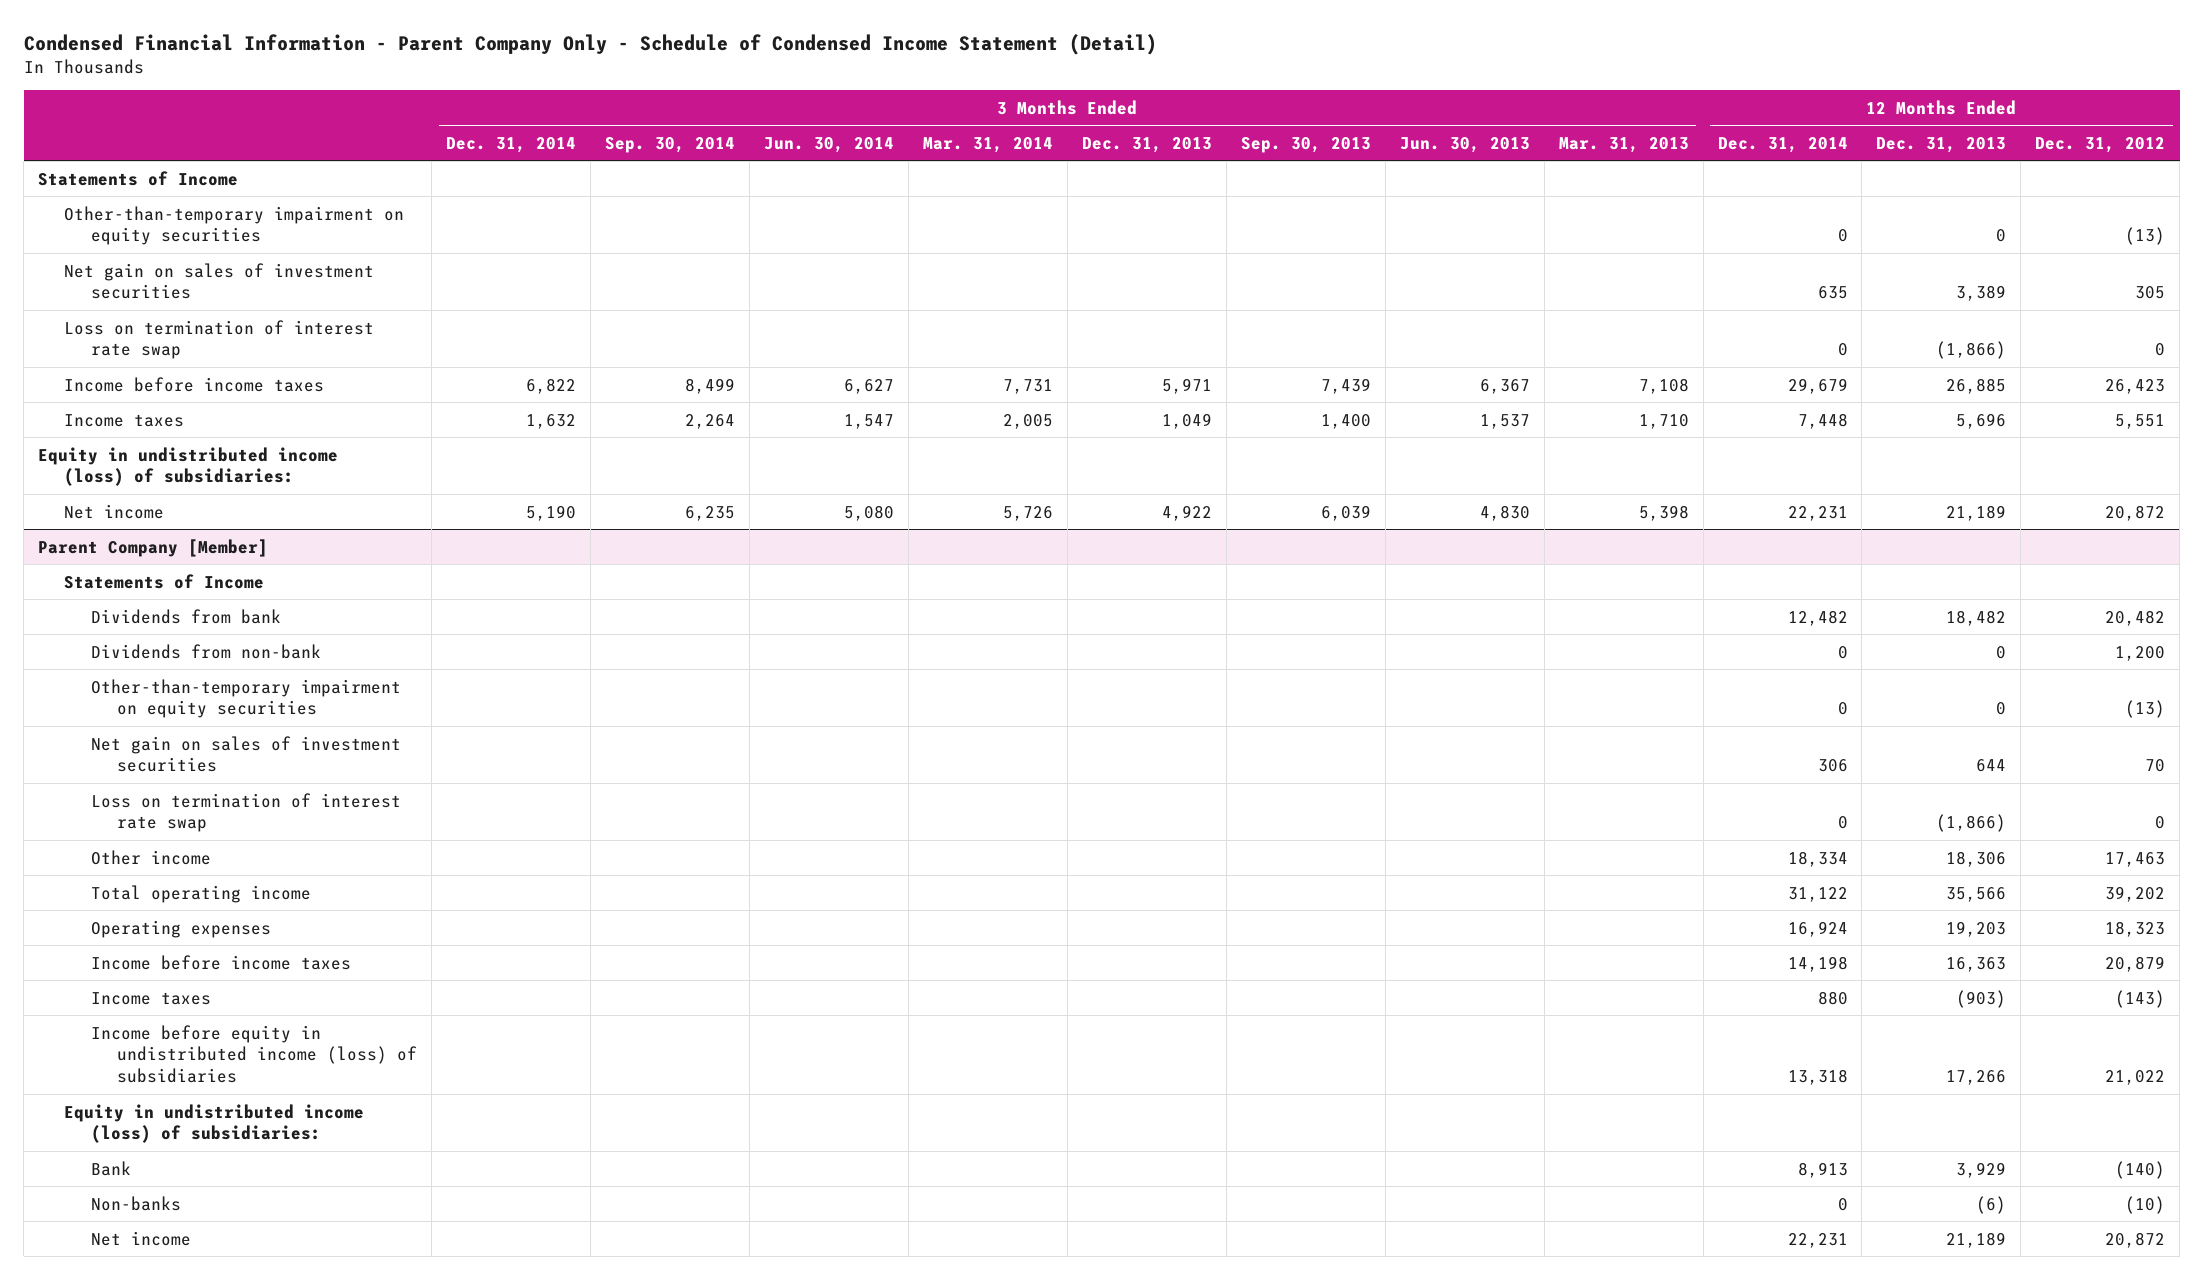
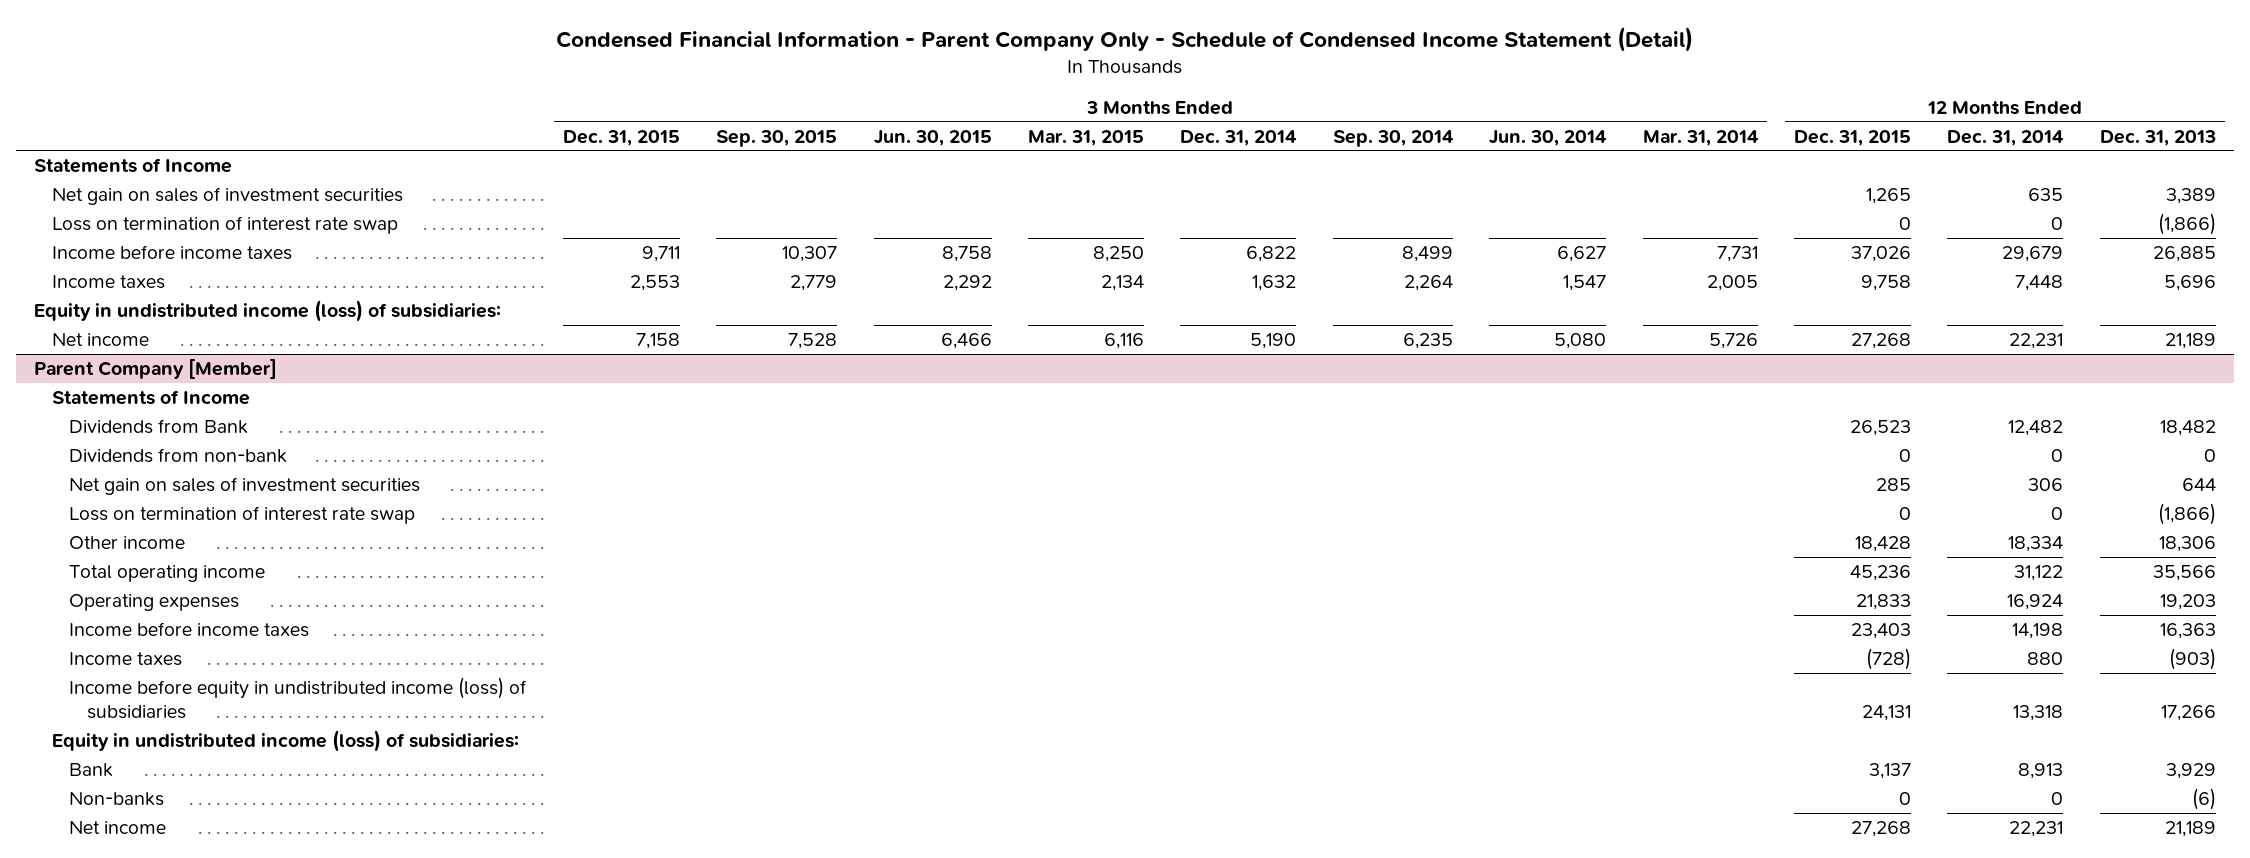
- | 3 Months Ended Dec. 31, 2014 | 3 Months Ended Sep. 30, 2014 | 3 Months Ended Jun. 30, 2014 | 3 Months Ended Mar. 31, 2014 | 3 Months Ended Dec. 31, 2013 | 3 Months Ended Sep. 30, 2013 | 3 Months Ended Jun. 30, 2013 | 3 Months Ended Mar. 31, 2013 | 12 Months Ended Dec. 31, 2014 | 12 Months Ended Dec. 31, 2013 | 12 Months Ended Dec. 31, 2012
+ | 3 Months Ended Dec. 31, 2015 | 3 Months Ended Sep. 30, 2015 | 3 Months Ended Jun. 30, 2015 | 3 Months Ended Mar. 31, 2015 | 3 Months Ended Dec. 31, 2014 | 3 Months Ended Sep. 30, 2014 | 3 Months Ended Jun. 30, 2014 | 3 Months Ended Mar. 31, 2014 | 12 Months Ended Dec. 31, 2015 | 12 Months Ended Dec. 31, 2014 | 12 Months Ended Dec. 31, 2013
- Other-than-temporary impairment on equity securities | | | | | | | | | 0 | 0 | (13)
@ Parent Company [Member]
- Dividends from bank | | | | | | | | | 12,482 | 18,482 | 20,482
+ Dividends from Bank | | | | | | | | | 26,523 | 12,482 | 18,482
- Other-than-temporary impairment on equity securities | | | | | | | | | 0 | 0 | (13)

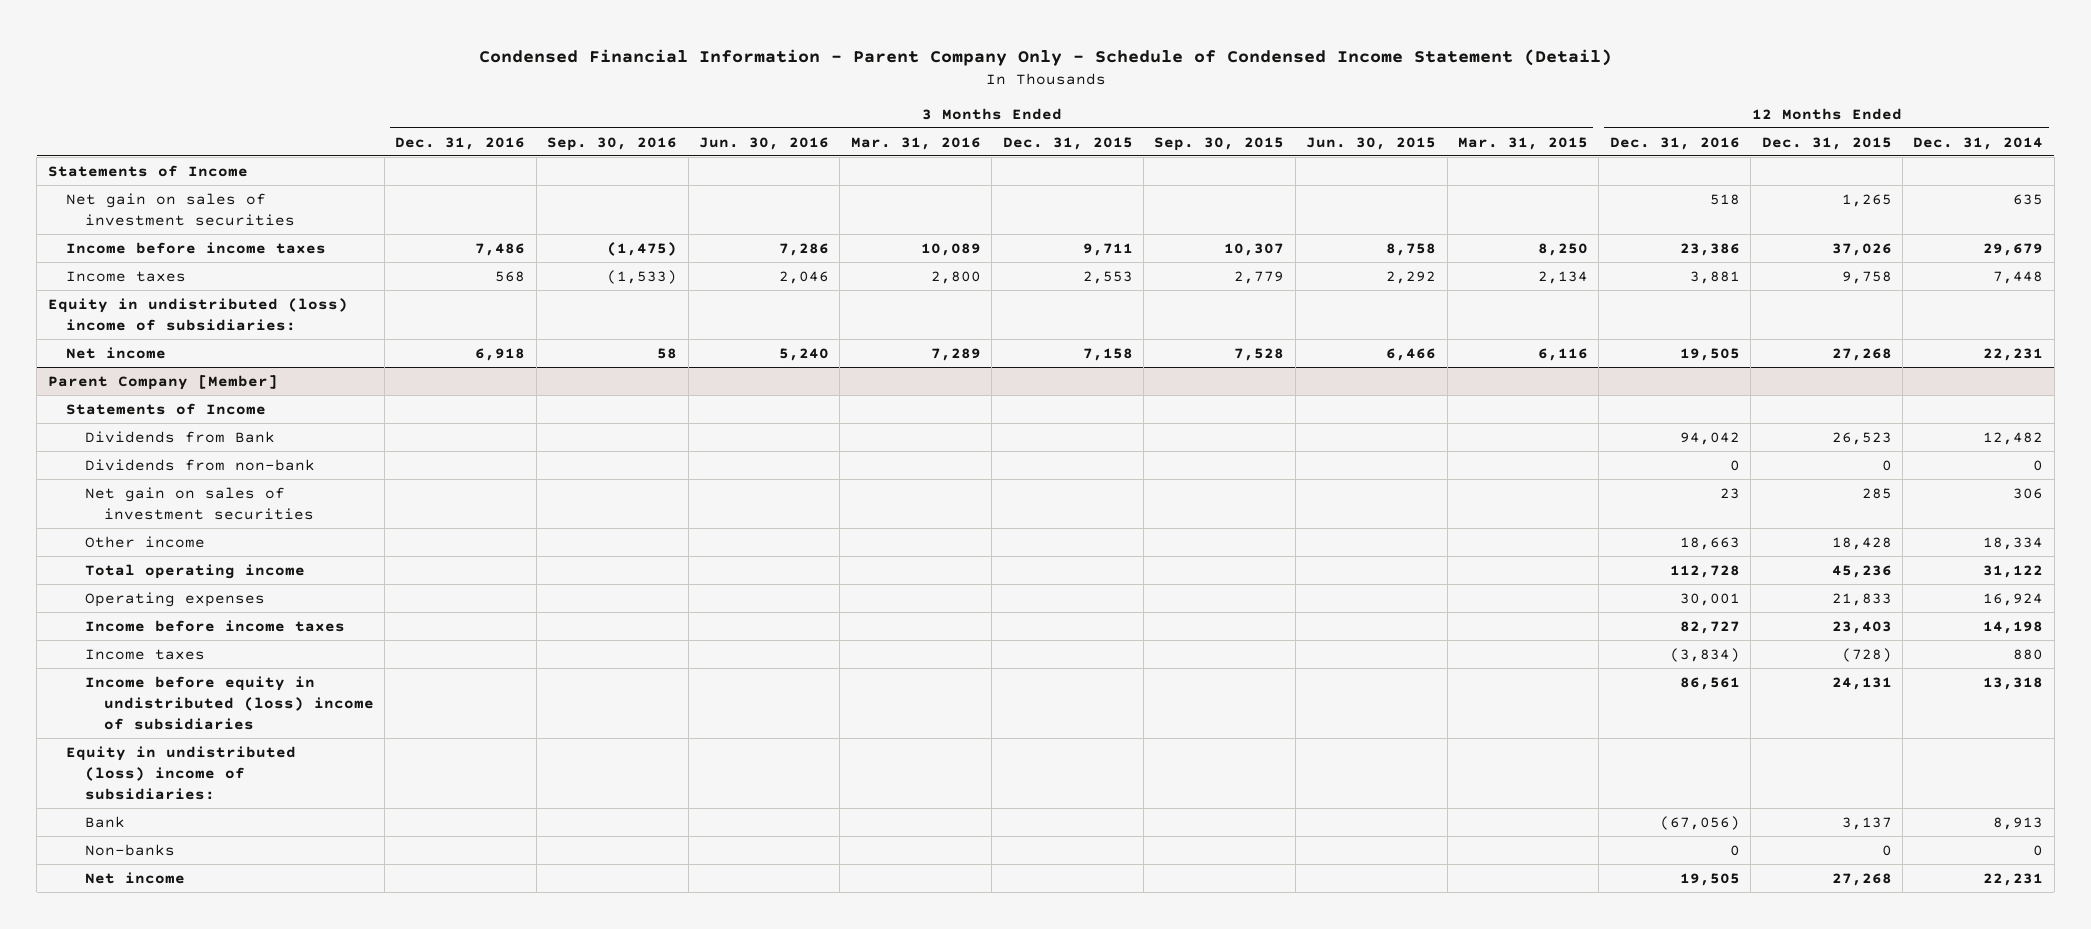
- | 3 Months Ended Dec. 31, 2015 | 3 Months Ended Sep. 30, 2015 | 3 Months Ended Jun. 30, 2015 | 3 Months Ended Mar. 31, 2015 | 3 Months Ended Dec. 31, 2014 | 3 Months Ended Sep. 30, 2014 | 3 Months Ended Jun. 30, 2014 | 3 Months Ended Mar. 31, 2014 | 12 Months Ended Dec. 31, 2015 | 12 Months Ended Dec. 31, 2014 | 12 Months Ended Dec. 31, 2013
+ | 3 Months Ended Dec. 31, 2016 | 3 Months Ended Sep. 30, 2016 | 3 Months Ended Jun. 30, 2016 | 3 Months Ended Mar. 31, 2016 | 3 Months Ended Dec. 31, 2015 | 3 Months Ended Sep. 30, 2015 | 3 Months Ended Jun. 30, 2015 | 3 Months Ended Mar. 31, 2015 | 12 Months Ended Dec. 31, 2016 | 12 Months Ended Dec. 31, 2015 | 12 Months Ended Dec. 31, 2014
- Loss on termination of interest rate swap | | | | | | | | | 0 | 0 | (1,866)
- Equity in undistributed income (loss) of subsidiaries:
+ Equity in undistributed (loss) income of subsidiaries:
@ Parent Company [Member]
- Loss on termination of interest rate swap | | | | | | | | | 0 | 0 | (1,866)
- Income before equity in undistributed income (loss) of subsidiaries | | | | | | | | | 24,131 | 13,318 | 17,266
- Equity in undistributed income (loss) of subsidiaries:
+ Income before equity in undistributed (loss) income of subsidiaries | | | | | | | | | 86,561 | 24,131 | 13,318
+ Equity in undistributed (loss) income of subsidiaries:

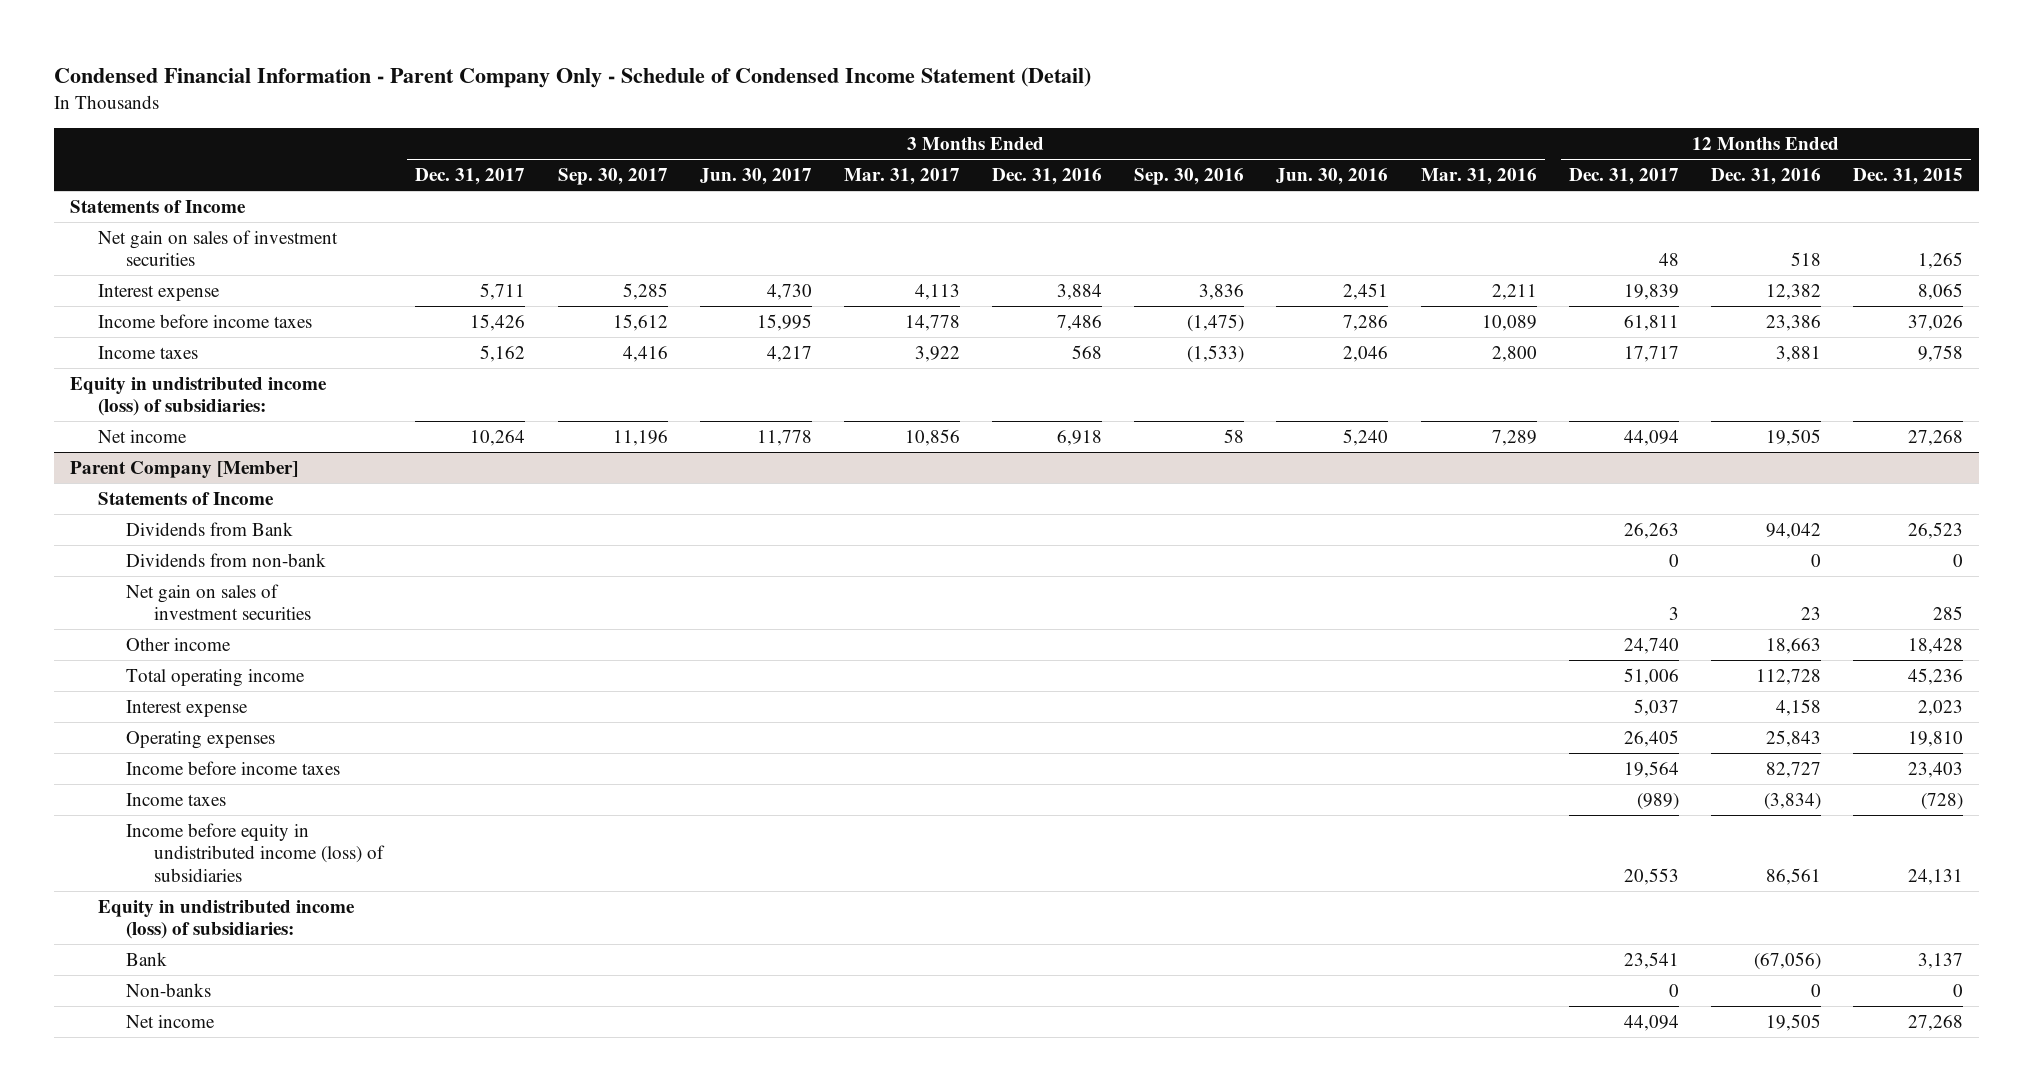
- | 3 Months Ended Dec. 31, 2016 | 3 Months Ended Sep. 30, 2016 | 3 Months Ended Jun. 30, 2016 | 3 Months Ended Mar. 31, 2016 | 3 Months Ended Dec. 31, 2015 | 3 Months Ended Sep. 30, 2015 | 3 Months Ended Jun. 30, 2015 | 3 Months Ended Mar. 31, 2015 | 12 Months Ended Dec. 31, 2016 | 12 Months Ended Dec. 31, 2015 | 12 Months Ended Dec. 31, 2014
+ | 3 Months Ended Dec. 31, 2017 | 3 Months Ended Sep. 30, 2017 | 3 Months Ended Jun. 30, 2017 | 3 Months Ended Mar. 31, 2017 | 3 Months Ended Dec. 31, 2016 | 3 Months Ended Sep. 30, 2016 | 3 Months Ended Jun. 30, 2016 | 3 Months Ended Mar. 31, 2016 | 12 Months Ended Dec. 31, 2017 | 12 Months Ended Dec. 31, 2016 | 12 Months Ended Dec. 31, 2015
+ Interest expense | 5,711 | 5,285 | 4,730 | 4,113 | 3,884 | 3,836 | 2,451 | 2,211 | 19,839 | 12,382 | 8,065
- Equity in undistributed (loss) income of subsidiaries:
+ Equity in undistributed income (loss) of subsidiaries:
@ Parent Company [Member]
- Operating expenses | | | | | | | | | 30,001 | 21,833 | 16,924
+ Interest expense | | | | | | | | | 5,037 | 4,158 | 2,023
+ Operating expenses | | | | | | | | | 26,405 | 25,843 | 19,810
- Income before equity in undistributed (loss) income of subsidiaries | | | | | | | | | 86,561 | 24,131 | 13,318
- Equity in undistributed (loss) income of subsidiaries:
+ Income before equity in undistributed income (loss) of subsidiaries | | | | | | | | | 20,553 | 86,561 | 24,131
+ Equity in undistributed income (loss) of subsidiaries:

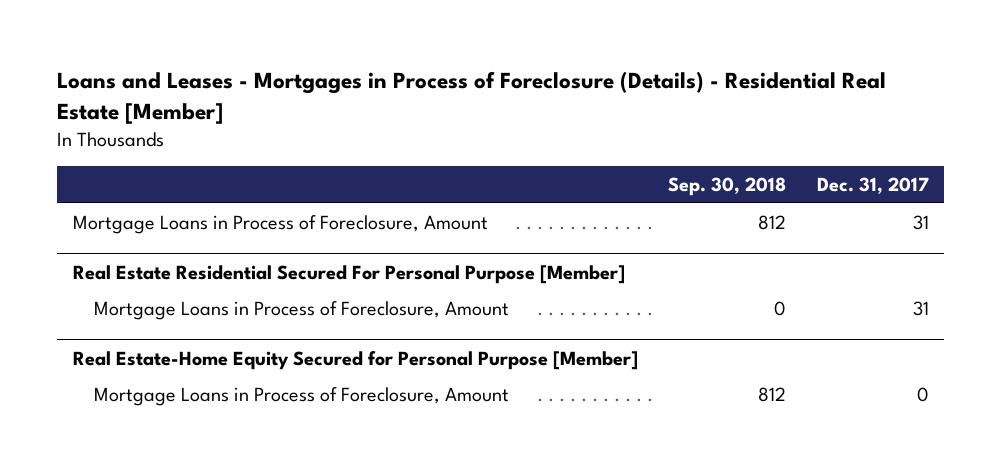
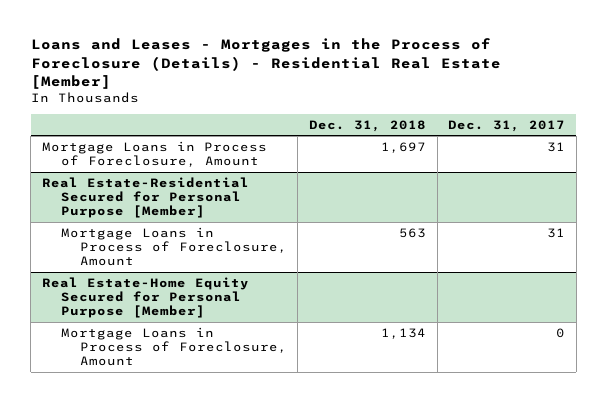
- Loans and Leases - Mortgages in Process of Foreclosure (Details) - Residential Real Estate [Member]
+ Loans and Leases - Mortgages in the Process of Foreclosure (Details) - Residential Real Estate [Member]
- | Sep. 30, 2018 | Dec. 31, 2017
+ | Dec. 31, 2018 | Dec. 31, 2017
- Real Estate Residential Secured For Personal Purpose [Member]
+ Real Estate-Residential Secured for Personal Purpose [Member]

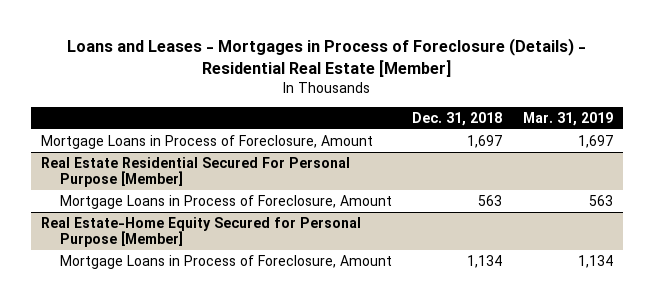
- Loans and Leases - Mortgages in the Process of Foreclosure (Details) - Residential Real Estate [Member]
+ Loans and Leases - Mortgages in Process of Foreclosure (Details) - Residential Real Estate [Member]
- | Dec. 31, 2018 | Dec. 31, 2017
+ | Dec. 31, 2018 | Mar. 31, 2019
- Real Estate-Residential Secured for Personal Purpose [Member]
+ Real Estate Residential Secured For Personal Purpose [Member]

